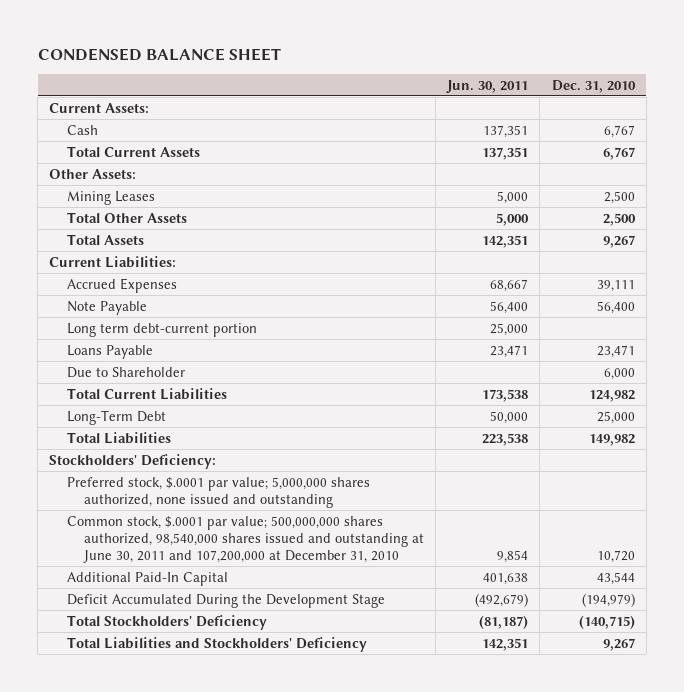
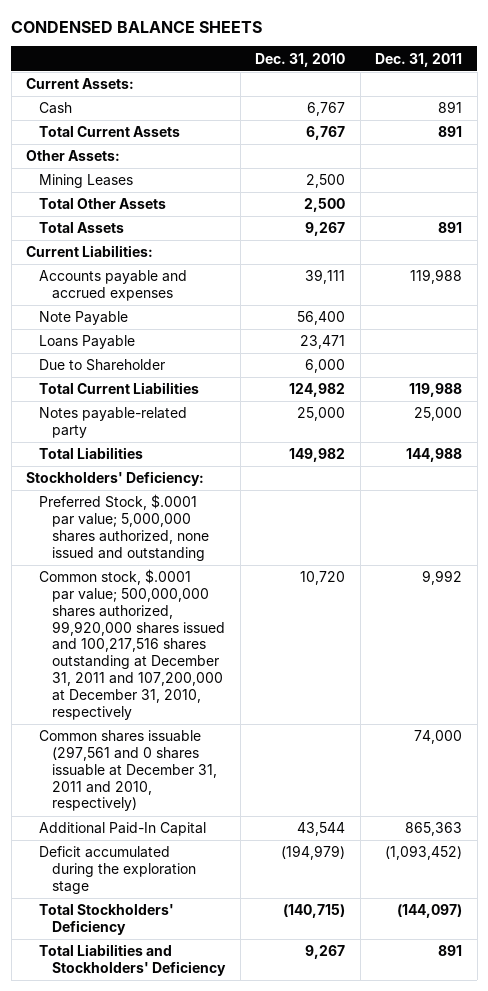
- CONDENSED BALANCE SHEET
+ CONDENSED BALANCE SHEETS
- | Jun. 30, 2011 | Dec. 31, 2010
+ | Dec. 31, 2010 | Dec. 31, 2011
- Accrued Expenses | 68,667 | 39,111
+ Accounts payable and accrued expenses | 39,111 | 119,988
- Long term debt-current portion | 25,000 |
- Long-Term Debt | 50,000 | 25,000
+ Notes payable-related party | 25,000 | 25,000
- Preferred stock, $.0001 par value; 5,000,000 shares authorized, none issued and outstanding
- Common stock, $.0001 par value; 500,000,000 shares authorized, 98,540,000 shares issued and outstanding at June 30, 2011 and 107,200,000 at December 31, 2010 | 9,854 | 10,720
+ Preferred Stock, $.0001 par value; 5,000,000 shares authorized, none issued and outstanding
+ Common stock, $.0001 par value; 500,000,000 shares authorized, 99,920,000 shares issued and 100,217,516 shares outstanding at December 31, 2011 and 107,200,000 at December 31, 2010, respectively | 10,720 | 9,992
+ Common shares issuable (297,561 and 0 shares issuable at December 31, 2011 and 2010, respectively) | | 74,000
- Deficit Accumulated During the Development Stage | (492,679) | (194,979)
+ Deficit accumulated during the exploration stage | (194,979) | (1,093,452)

